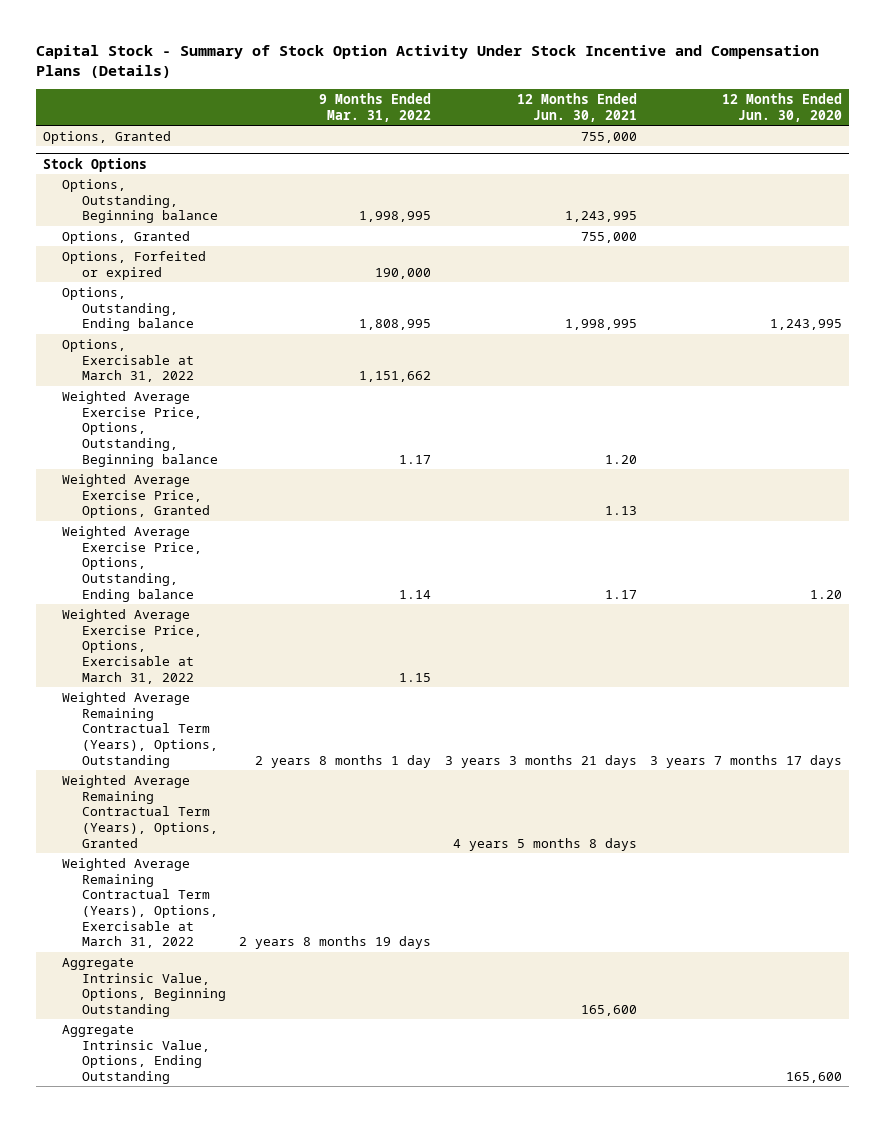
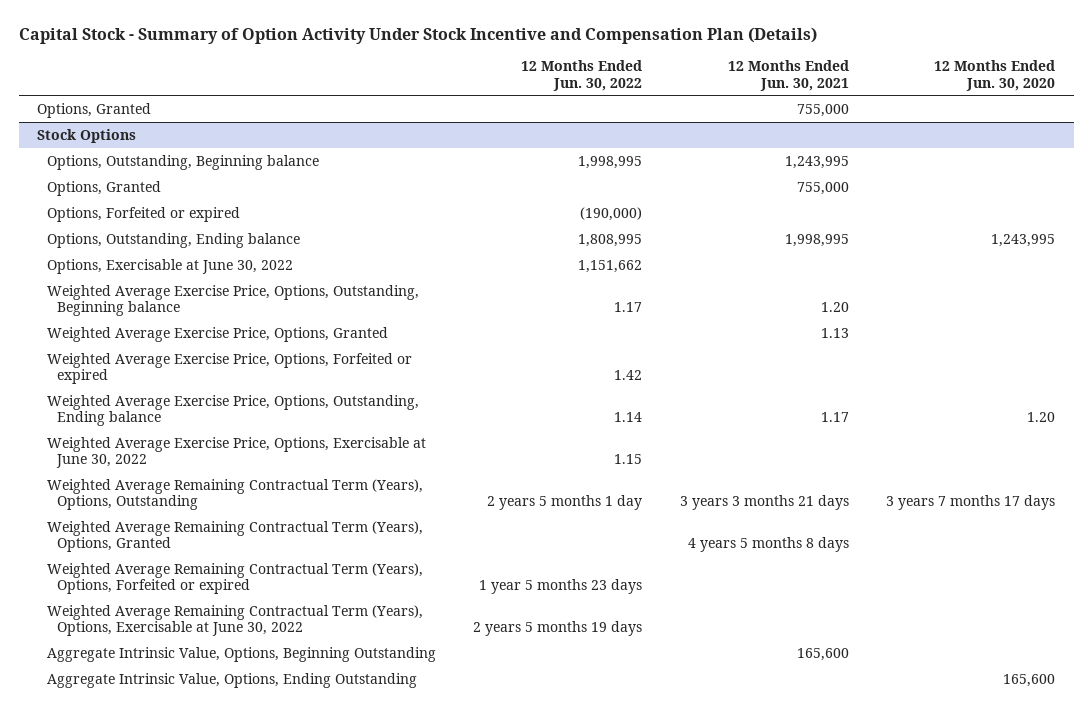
- Capital Stock - Summary of Stock Option Activity Under Stock Incentive and Compensation Plans (Details)
+ Capital Stock - Summary of Option Activity Under Stock Incentive and Compensation Plan (Details)
- | 9 Months Ended Mar. 31, 2022 | 12 Months Ended Jun. 30, 2021 | 12 Months Ended Jun. 30, 2020
+ | 12 Months Ended Jun. 30, 2022 | 12 Months Ended Jun. 30, 2021 | 12 Months Ended Jun. 30, 2020
@ Stock Options
- Options, Exercisable at March 31, 2022 | 1,151,662 | |
+ Options, Exercisable at June 30, 2022 | 1,151,662 | |
+ Weighted Average Exercise Price, Options, Forfeited or expired | 1.42 | |
- Weighted Average Exercise Price, Options, Exercisable at March 31, 2022 | 1.15 | |
+ Weighted Average Exercise Price, Options, Exercisable at June 30, 2022 | 1.15 | |
- Weighted Average Remaining Contractual Term (Years), Options, Exercisable at March 31, 2022 | 2 years 8 months 19 days | |
+ Weighted Average Remaining Contractual Term (Years), Options, Forfeited or expired | 1 year 5 months 23 days | |
+ Weighted Average Remaining Contractual Term (Years), Options, Exercisable at June 30, 2022 | 2 years 5 months 19 days | |

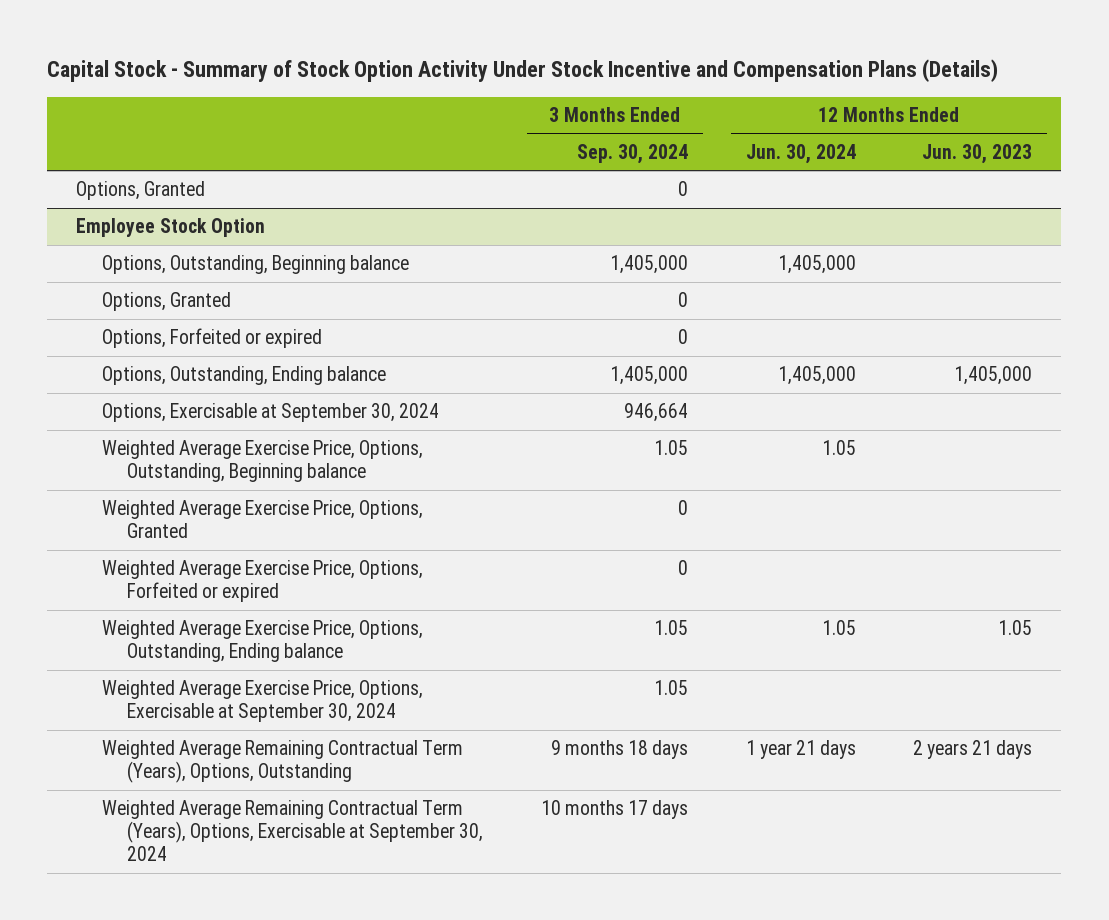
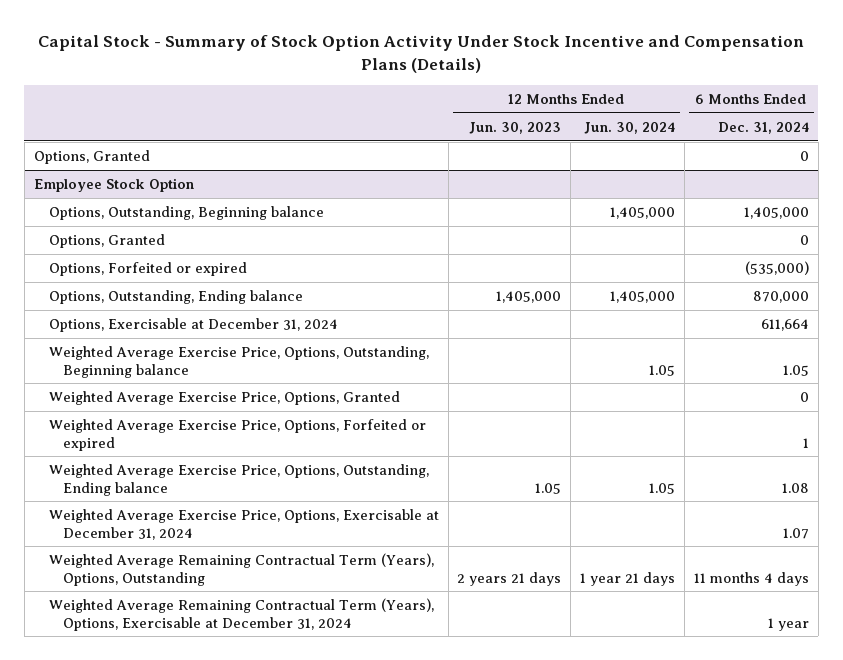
- | 3 Months Ended Sep. 30, 2024 | 12 Months Ended Jun. 30, 2024 | 12 Months Ended Jun. 30, 2023
+ | 12 Months Ended Jun. 30, 2023 | 12 Months Ended Jun. 30, 2024 | 6 Months Ended Dec. 31, 2024
@ Employee Stock Option
- Options, Exercisable at September 30, 2024 | 946,664 | |
+ Options, Exercisable at December 31, 2024 | | | 611,664
- Weighted Average Exercise Price, Options, Exercisable at September 30, 2024 | 1.05 | |
+ Weighted Average Exercise Price, Options, Exercisable at December 31, 2024 | | | 1.07
- Weighted Average Remaining Contractual Term (Years), Options, Exercisable at September 30, 2024 | 10 months 17 days | |
+ Weighted Average Remaining Contractual Term (Years), Options, Exercisable at December 31, 2024 | | | 1 year

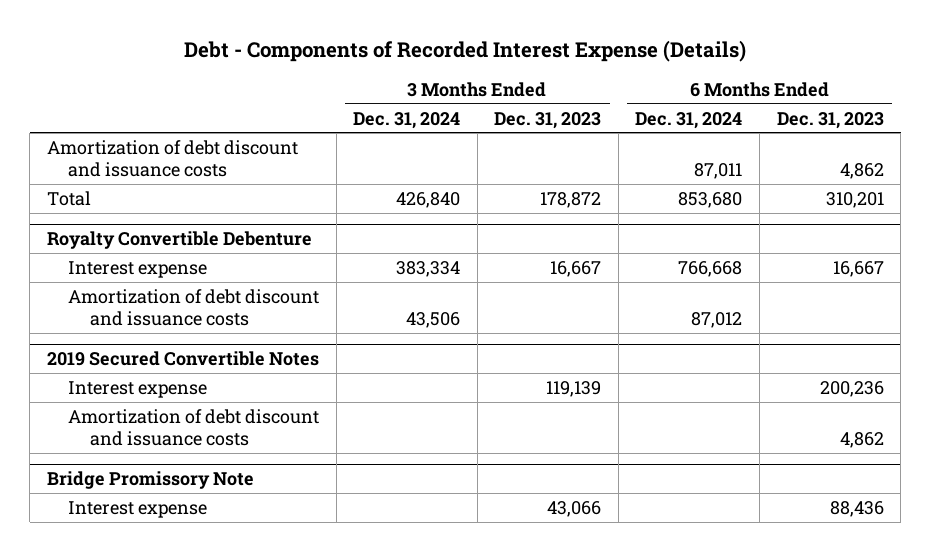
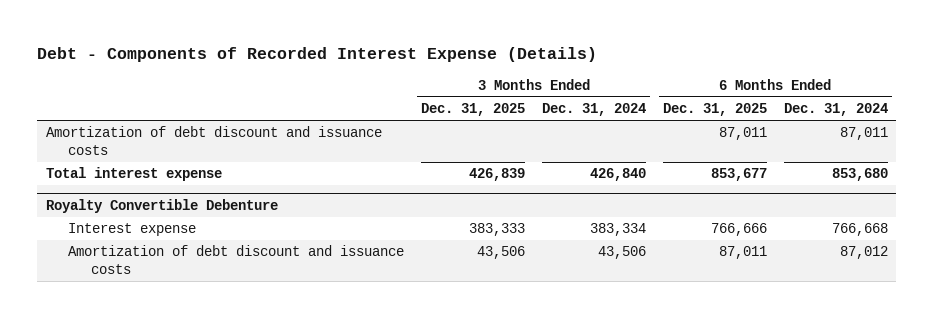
- | 3 Months Ended Dec. 31, 2024 | 3 Months Ended Dec. 31, 2023 | 6 Months Ended Dec. 31, 2024 | 6 Months Ended Dec. 31, 2023
+ | 3 Months Ended Dec. 31, 2025 | 3 Months Ended Dec. 31, 2024 | 6 Months Ended Dec. 31, 2025 | 6 Months Ended Dec. 31, 2024
- Total | 426,840 | 178,872 | 853,680 | 310,201
+ Total interest expense | 426,839 | 426,840 | 853,677 | 853,680
- 2019 Secured Convertible Notes
- Interest expense | | 119,139 | | 200,236
- Amortization of debt discount and issuance costs | | | | 4,862
- Bridge Promissory Note
- Interest expense | | 43,066 | | 88,436

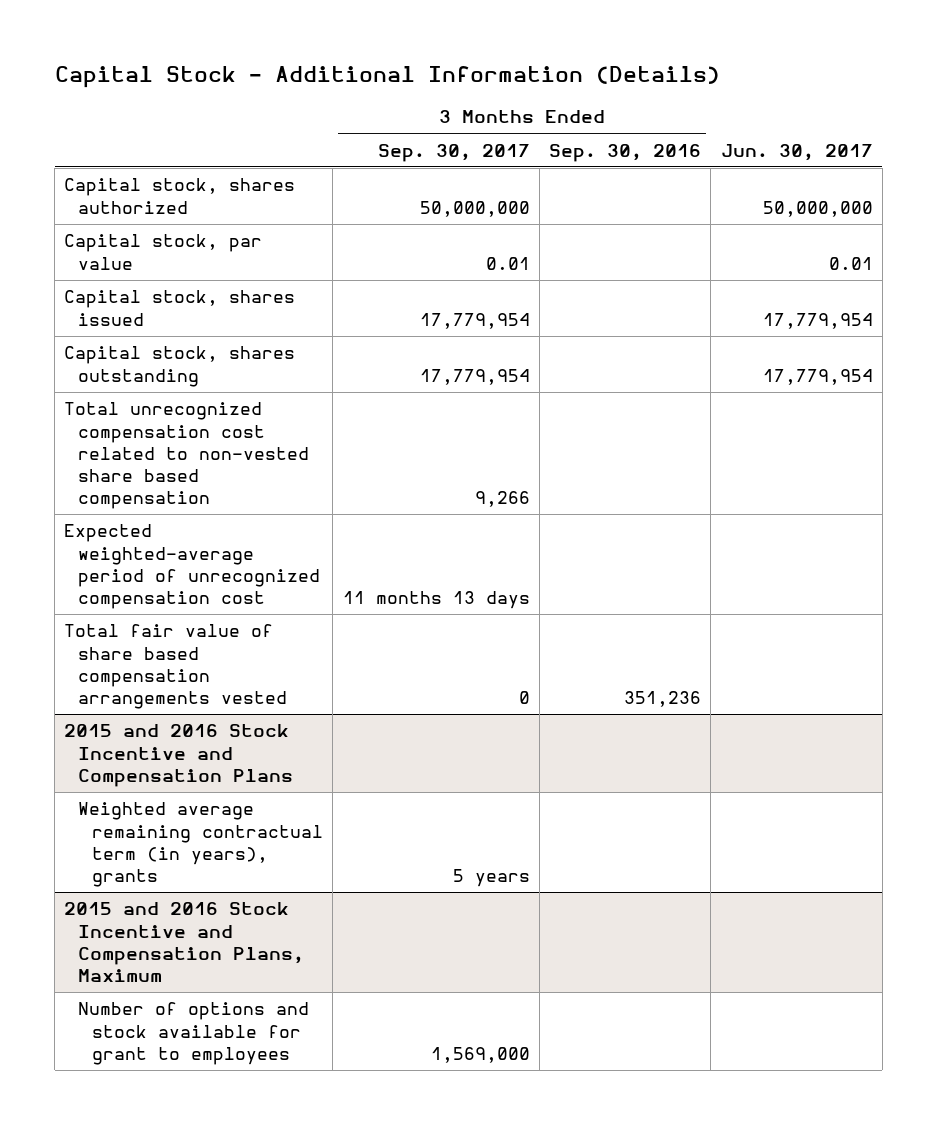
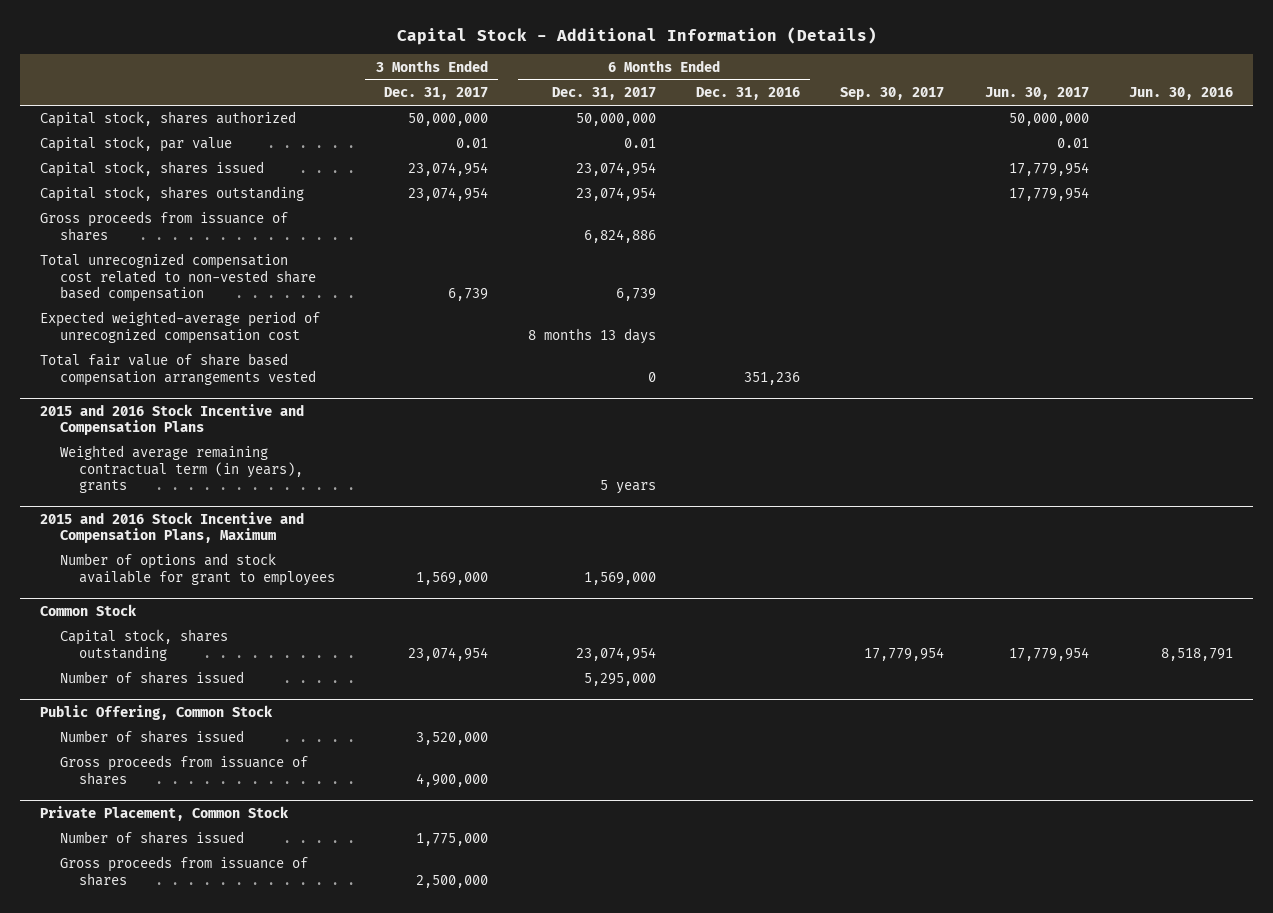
- | 3 Months Ended Sep. 30, 2017 | 3 Months Ended Sep. 30, 2016 | Jun. 30, 2017
+ | 3 Months Ended Dec. 31, 2017 | 6 Months Ended Dec. 31, 2017 | 6 Months Ended Dec. 31, 2016 | Sep. 30, 2017 | Jun. 30, 2017 | Jun. 30, 2016
+ Gross proceeds from issuance of shares | | 6,824,886 | | | |
+ Common Stock
+ Capital stock, shares outstanding | 23,074,954 | 23,074,954 | | 17,779,954 | 17,779,954 | 8,518,791
+ Number of shares issued | | 5,295,000 | | | |
+ Public Offering, Common Stock
+ Number of shares issued | 3,520,000 | | | | |
+ Gross proceeds from issuance of shares | 4,900,000 | | | | |
+ Private Placement, Common Stock
+ Number of shares issued | 1,775,000 | | | | |
+ Gross proceeds from issuance of shares | 2,500,000 | | | | |

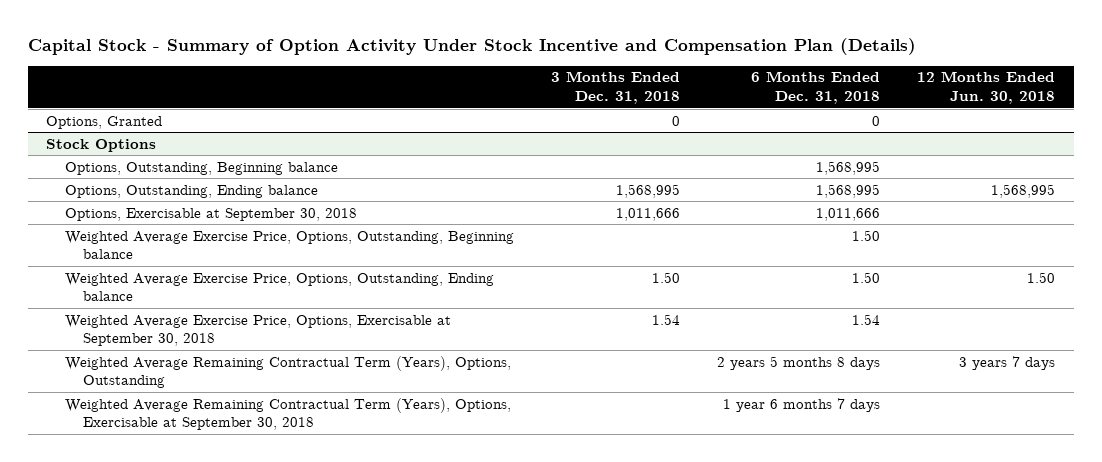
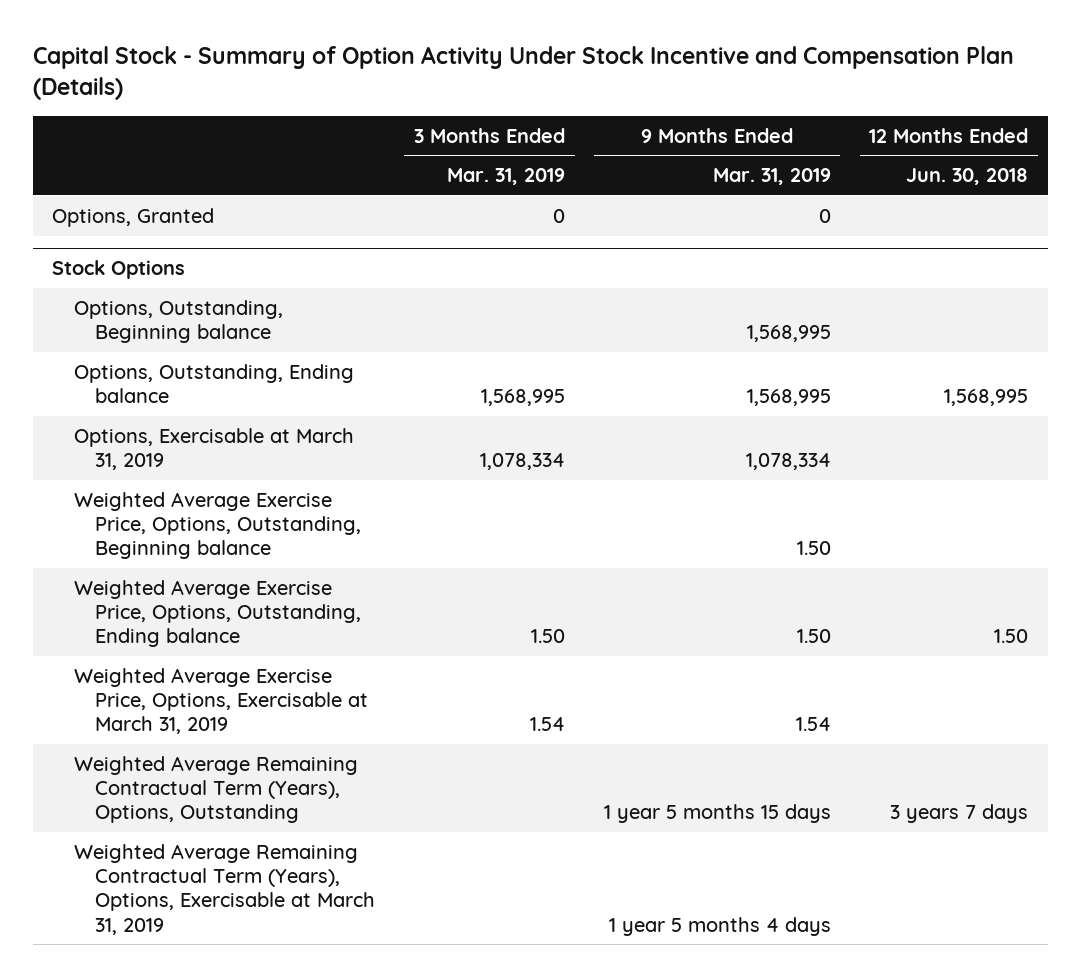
- | 3 Months Ended Dec. 31, 2018 | 6 Months Ended Dec. 31, 2018 | 12 Months Ended Jun. 30, 2018
+ | 3 Months Ended Mar. 31, 2019 | 9 Months Ended Mar. 31, 2019 | 12 Months Ended Jun. 30, 2018
@ Stock Options
- Options, Exercisable at September 30, 2018 | 1,011,666 | 1,011,666 |
+ Options, Exercisable at March 31, 2019 | 1,078,334 | 1,078,334 |
- Weighted Average Exercise Price, Options, Exercisable at September 30, 2018 | 1.54 | 1.54 |
+ Weighted Average Exercise Price, Options, Exercisable at March 31, 2019 | 1.54 | 1.54 |
- Weighted Average Remaining Contractual Term (Years), Options, Exercisable at September 30, 2018 | | 1 year 6 months 7 days |
+ Weighted Average Remaining Contractual Term (Years), Options, Exercisable at March 31, 2019 | | 1 year 5 months 4 days |

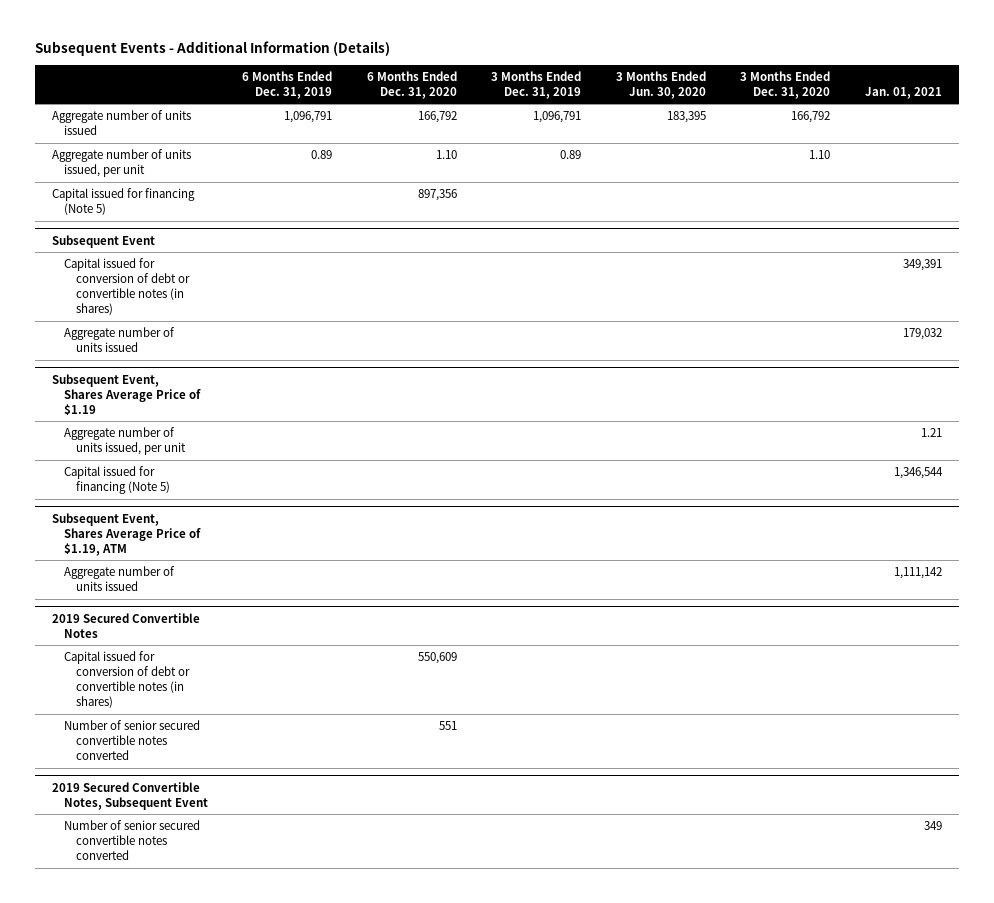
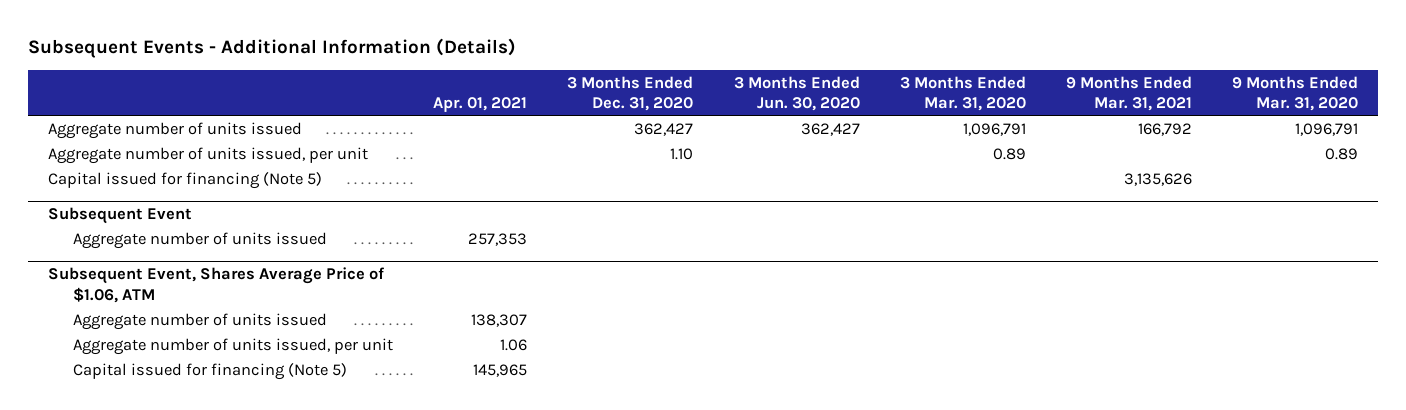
- | 6 Months Ended Dec. 31, 2019 | 6 Months Ended Dec. 31, 2020 | 3 Months Ended Dec. 31, 2019 | 3 Months Ended Jun. 30, 2020 | 3 Months Ended Dec. 31, 2020 | Jan. 01, 2021
+ | Apr. 01, 2021 | 3 Months Ended Dec. 31, 2020 | 3 Months Ended Jun. 30, 2020 | 3 Months Ended Mar. 31, 2020 | 9 Months Ended Mar. 31, 2021 | 9 Months Ended Mar. 31, 2020
- Aggregate number of units issued | 1,096,791 | 166,792 | 1,096,791 | 183,395 | 166,792 |
+ Aggregate number of units issued | | 362,427 | 362,427 | 1,096,791 | 166,792 | 1,096,791
@ Subsequent Event
- Capital issued for conversion of debt or convertible notes (in shares) | | | | | | 349,391
- Subsequent Event, Shares Average Price of $1.19
- Aggregate number of units issued, per unit | | | | | | 1.21
- Capital issued for financing (Note 5) | | | | | | 1,346,544
- Subsequent Event, Shares Average Price of $1.19, ATM
+ Subsequent Event, Shares Average Price of $1.06, ATM
- 2019 Secured Convertible Notes
- Capital issued for conversion of debt or convertible notes (in shares) | | 550,609 | | | |
- Number of senior secured convertible notes converted | | 551 | | | |
- 2019 Secured Convertible Notes, Subsequent Event
- Number of senior secured convertible notes converted | | | | | | 349
+ Aggregate number of units issued, per unit | 1.06 | | | | |
+ Capital issued for financing (Note 5) | 145,965 | | | | |

